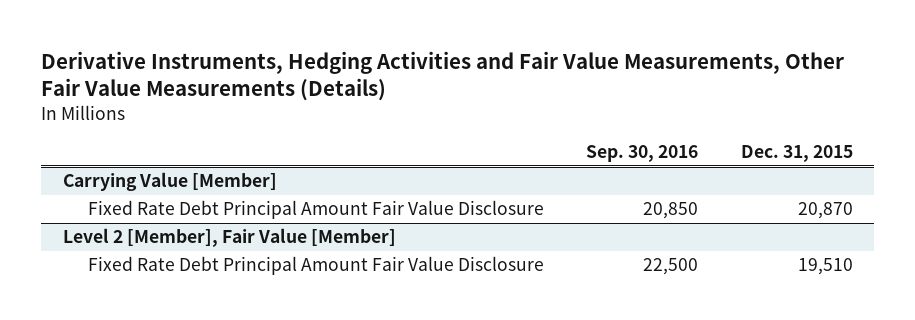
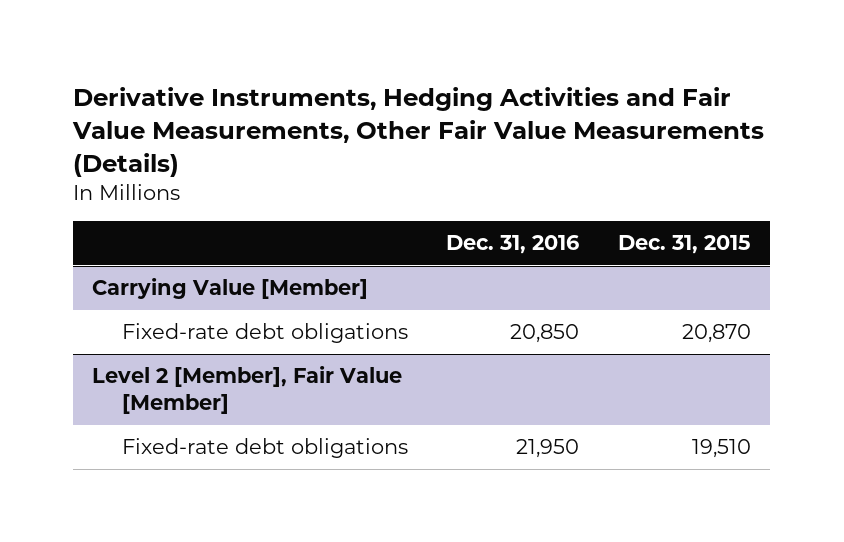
- | Sep. 30, 2016 | Dec. 31, 2015
+ | Dec. 31, 2016 | Dec. 31, 2015
@ Carrying Value [Member]
- Fixed Rate Debt Principal Amount Fair Value Disclosure | 20,850 | 20,870
+ Fixed-rate debt obligations | 20,850 | 20,870
@ Level 2 [Member], Fair Value [Member]
- Fixed Rate Debt Principal Amount Fair Value Disclosure | 22,500 | 19,510
+ Fixed-rate debt obligations | 21,950 | 19,510

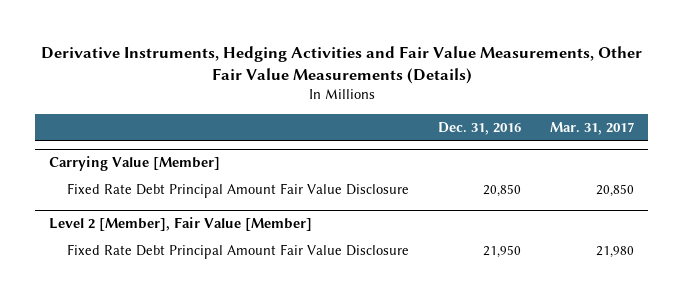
- | Dec. 31, 2016 | Dec. 31, 2015
+ | Dec. 31, 2016 | Mar. 31, 2017
@ Carrying Value [Member]
- Fixed-rate debt obligations | 20,850 | 20,870
+ Fixed Rate Debt Principal Amount Fair Value Disclosure | 20,850 | 20,850
@ Level 2 [Member], Fair Value [Member]
- Fixed-rate debt obligations | 21,950 | 19,510
+ Fixed Rate Debt Principal Amount Fair Value Disclosure | 21,950 | 21,980

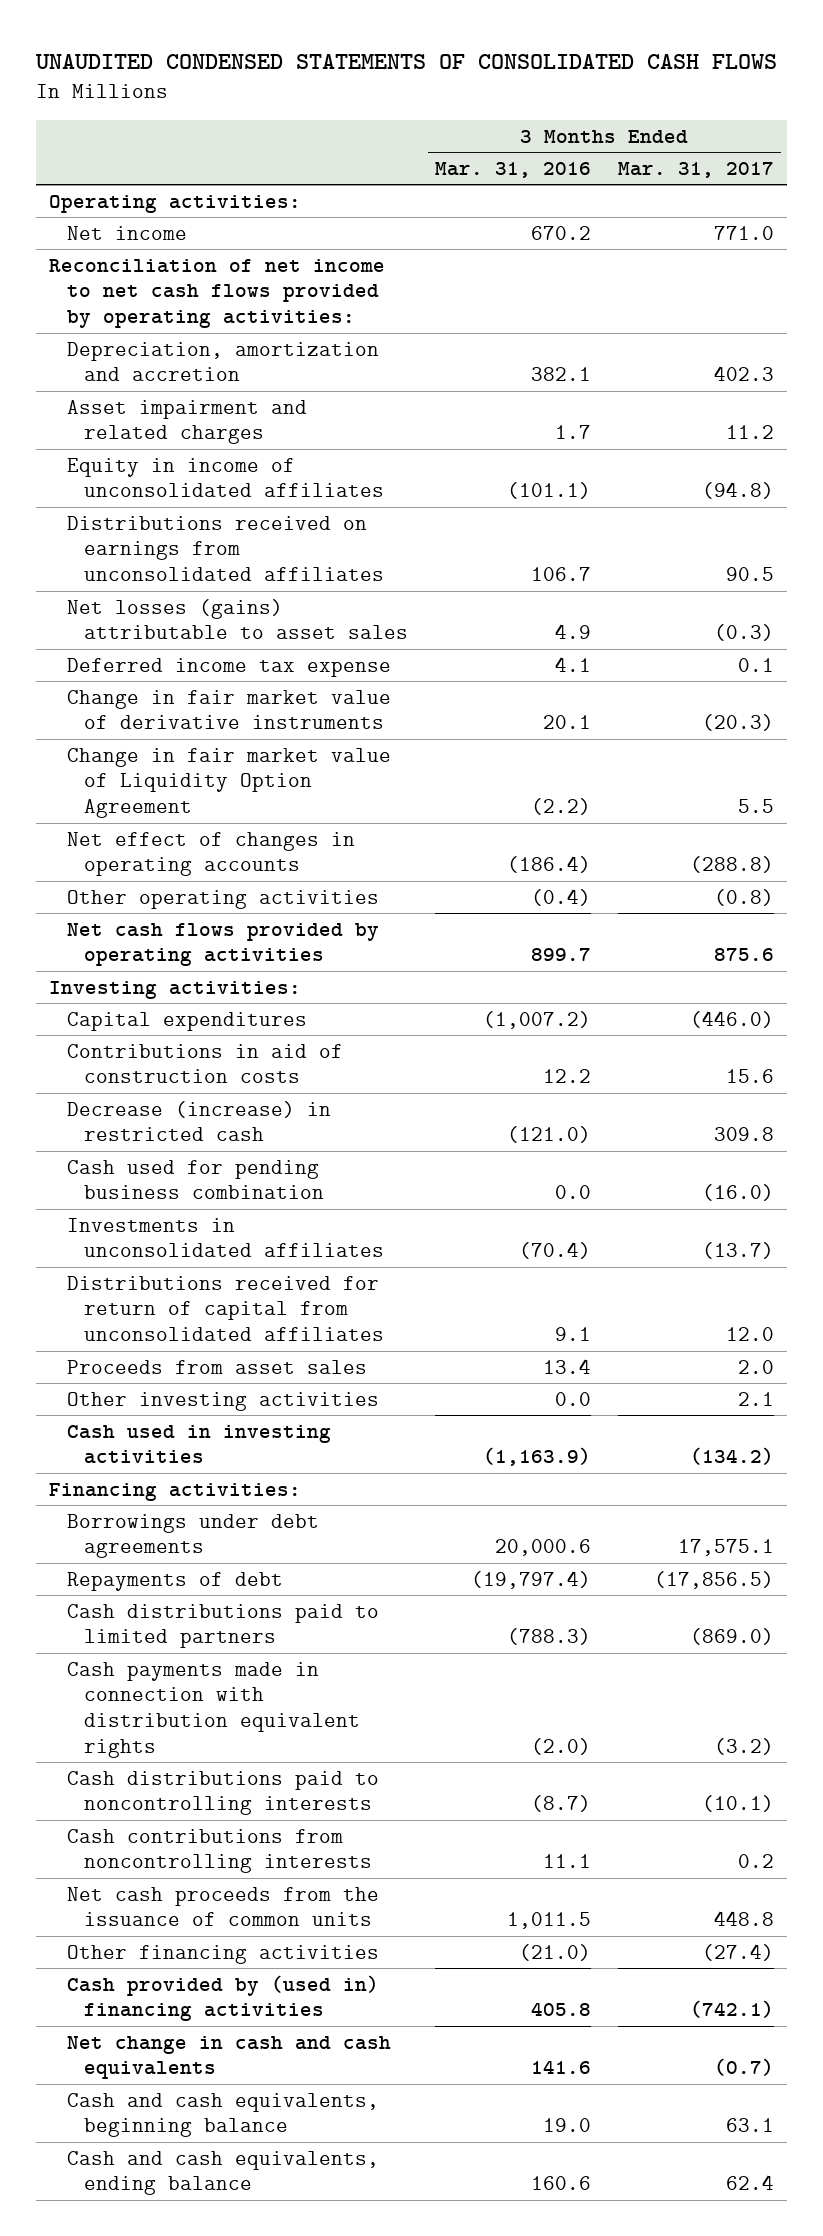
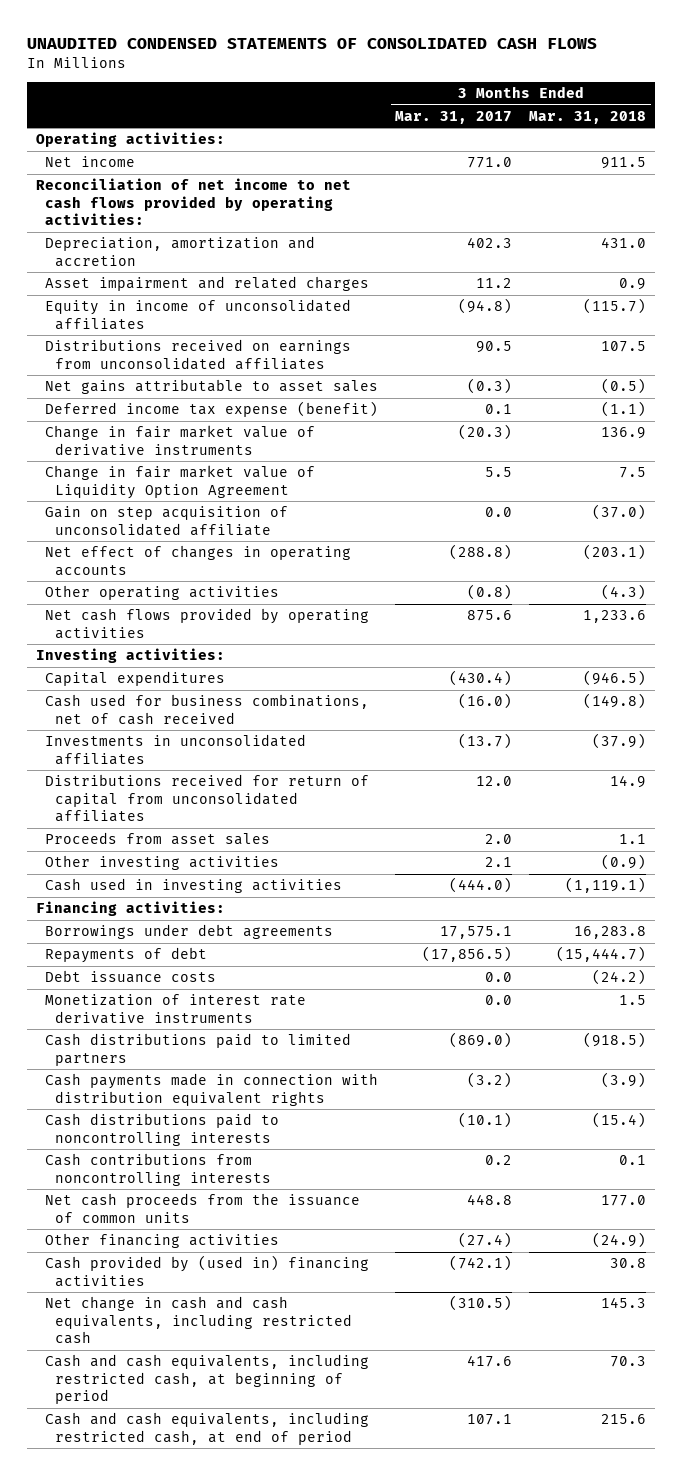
- | 3 Months Ended Mar. 31, 2016 | 3 Months Ended Mar. 31, 2017
+ | 3 Months Ended Mar. 31, 2017 | 3 Months Ended Mar. 31, 2018
- Net losses (gains) attributable to asset sales | 4.9 | (0.3)
- Deferred income tax expense | 4.1 | 0.1
+ Net gains attributable to asset sales | (0.3) | (0.5)
+ Deferred income tax expense (benefit) | 0.1 | (1.1)
+ Gain on step acquisition of unconsolidated affiliate | 0.0 | (37.0)
- Capital expenditures | (1,007.2) | (446.0)
- Contributions in aid of construction costs | 12.2 | 15.6
- Decrease (increase) in restricted cash | (121.0) | 309.8
- Cash used for pending business combination | 0.0 | (16.0)
+ Capital expenditures | (430.4) | (946.5)
+ Cash used for business combinations, net of cash received | (16.0) | (149.8)
- Cash used in investing activities | (1,163.9) | (134.2)
+ Cash used in investing activities | (444.0) | (1,119.1)
+ Debt issuance costs | 0.0 | (24.2)
+ Monetization of interest rate derivative instruments | 0.0 | 1.5
- Net change in cash and cash equivalents | 141.6 | (0.7)
- Cash and cash equivalents, beginning balance | 19.0 | 63.1
- Cash and cash equivalents, ending balance | 160.6 | 62.4
+ Net change in cash and cash equivalents, including restricted cash | (310.5) | 145.3
+ Cash and cash equivalents, including restricted cash, at beginning of period | 417.6 | 70.3
+ Cash and cash equivalents, including restricted cash, at end of period | 107.1 | 215.6

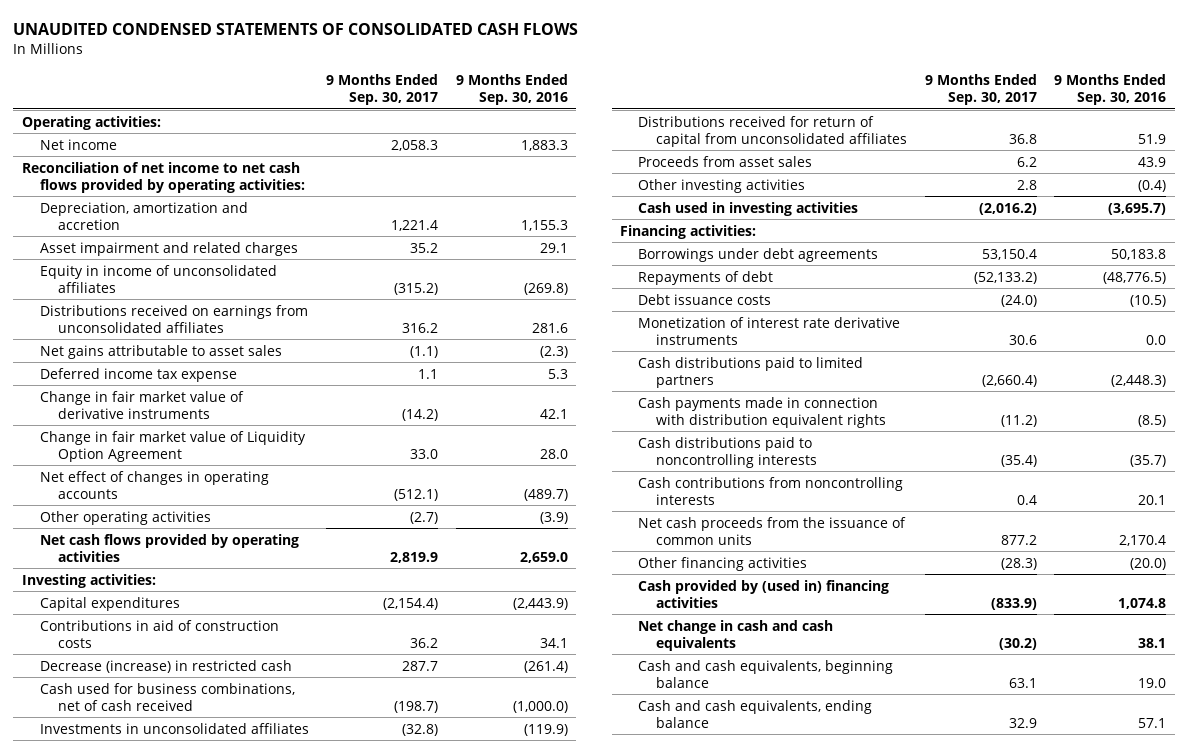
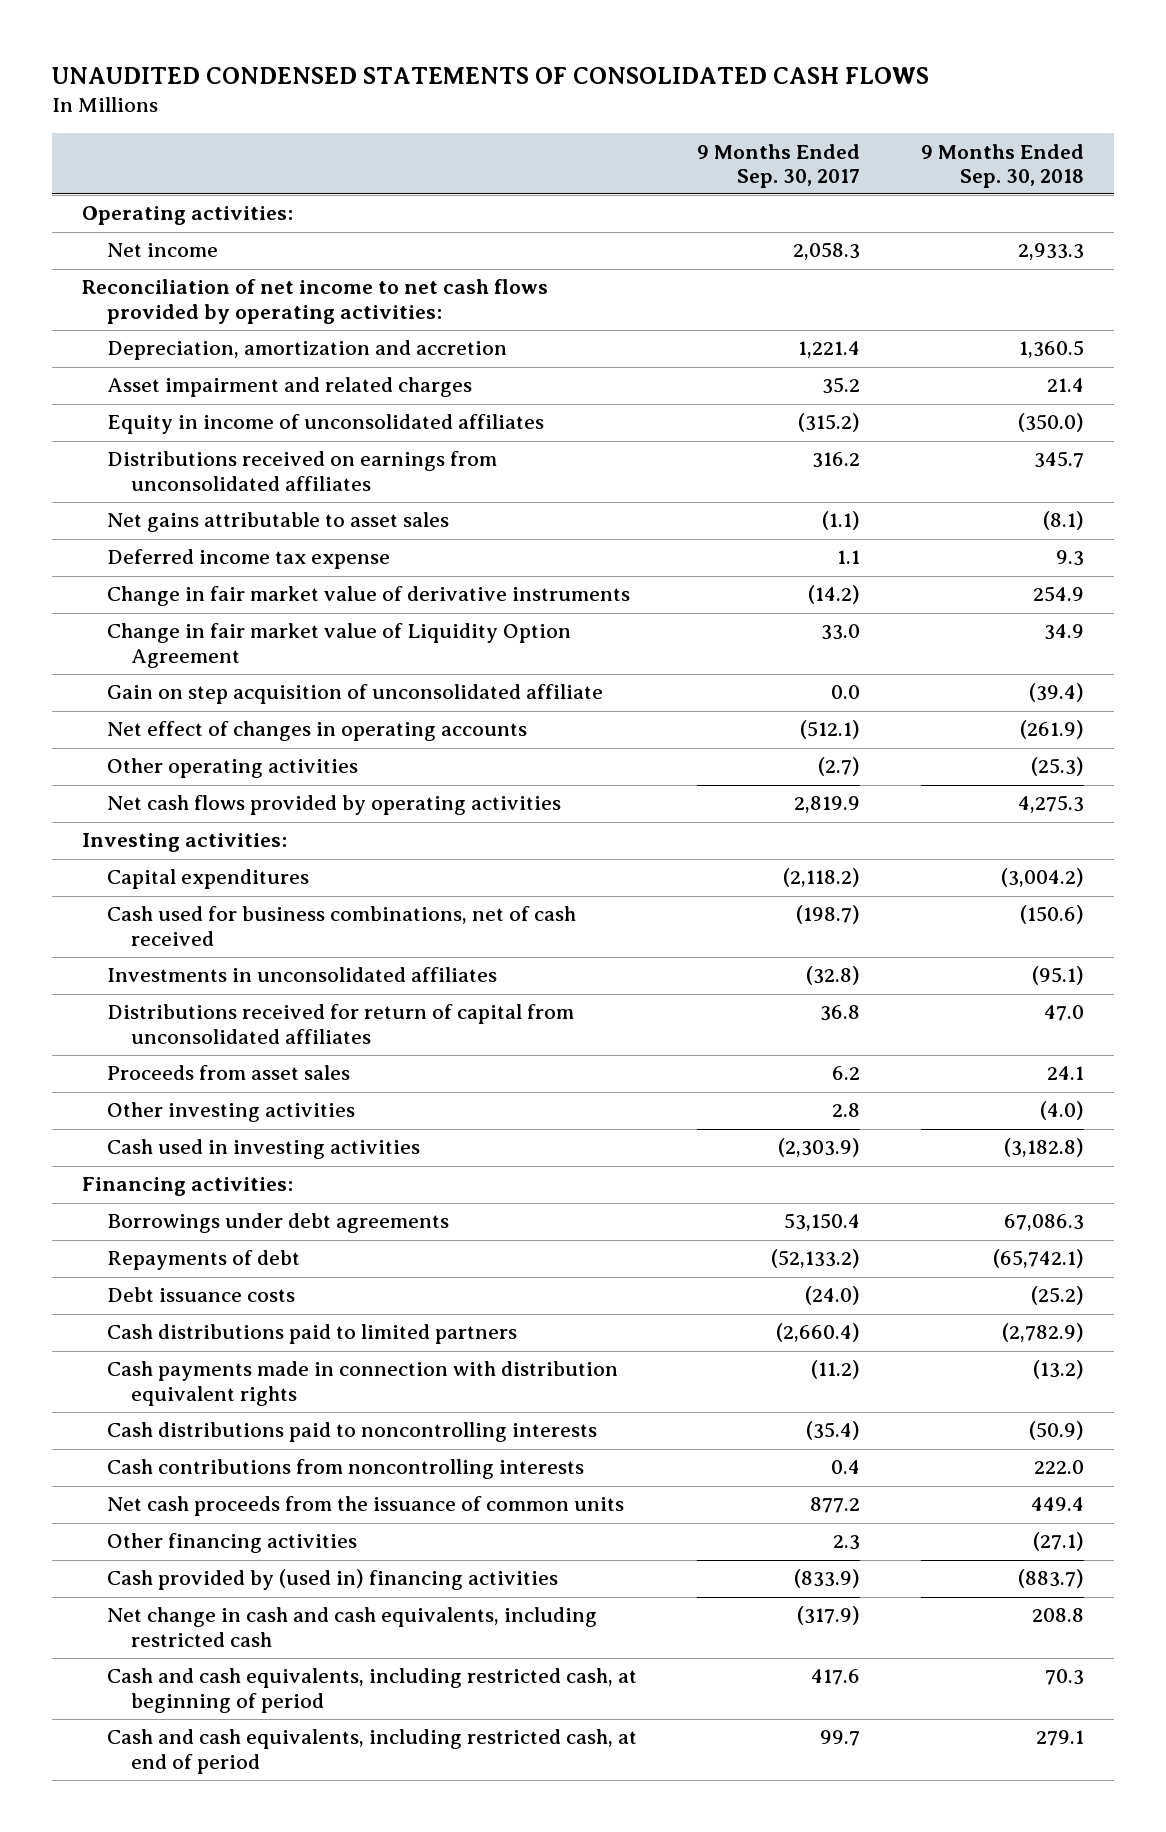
- | 9 Months Ended Sep. 30, 2017 | 9 Months Ended Sep. 30, 2016
+ | 9 Months Ended Sep. 30, 2017 | 9 Months Ended Sep. 30, 2018
+ Gain on step acquisition of unconsolidated affiliate | 0.0 | (39.4)
- Capital expenditures | (2,154.4) | (2,443.9)
- Contributions in aid of construction costs | 36.2 | 34.1
- Decrease (increase) in restricted cash | 287.7 | (261.4)
+ Capital expenditures | (2,118.2) | (3,004.2)
- Cash used in investing activities | (2,016.2) | (3,695.7)
+ Cash used in investing activities | (2,303.9) | (3,182.8)
- Monetization of interest rate derivative instruments | 30.6 | 0.0
- Other financing activities | (28.3) | (20.0)
+ Other financing activities | 2.3 | (27.1)
- Net change in cash and cash equivalents | (30.2) | 38.1
- Cash and cash equivalents, beginning balance | 63.1 | 19.0
- Cash and cash equivalents, ending balance | 32.9 | 57.1
+ Net change in cash and cash equivalents, including restricted cash | (317.9) | 208.8
+ Cash and cash equivalents, including restricted cash, at beginning of period | 417.6 | 70.3
+ Cash and cash equivalents, including restricted cash, at end of period | 99.7 | 279.1

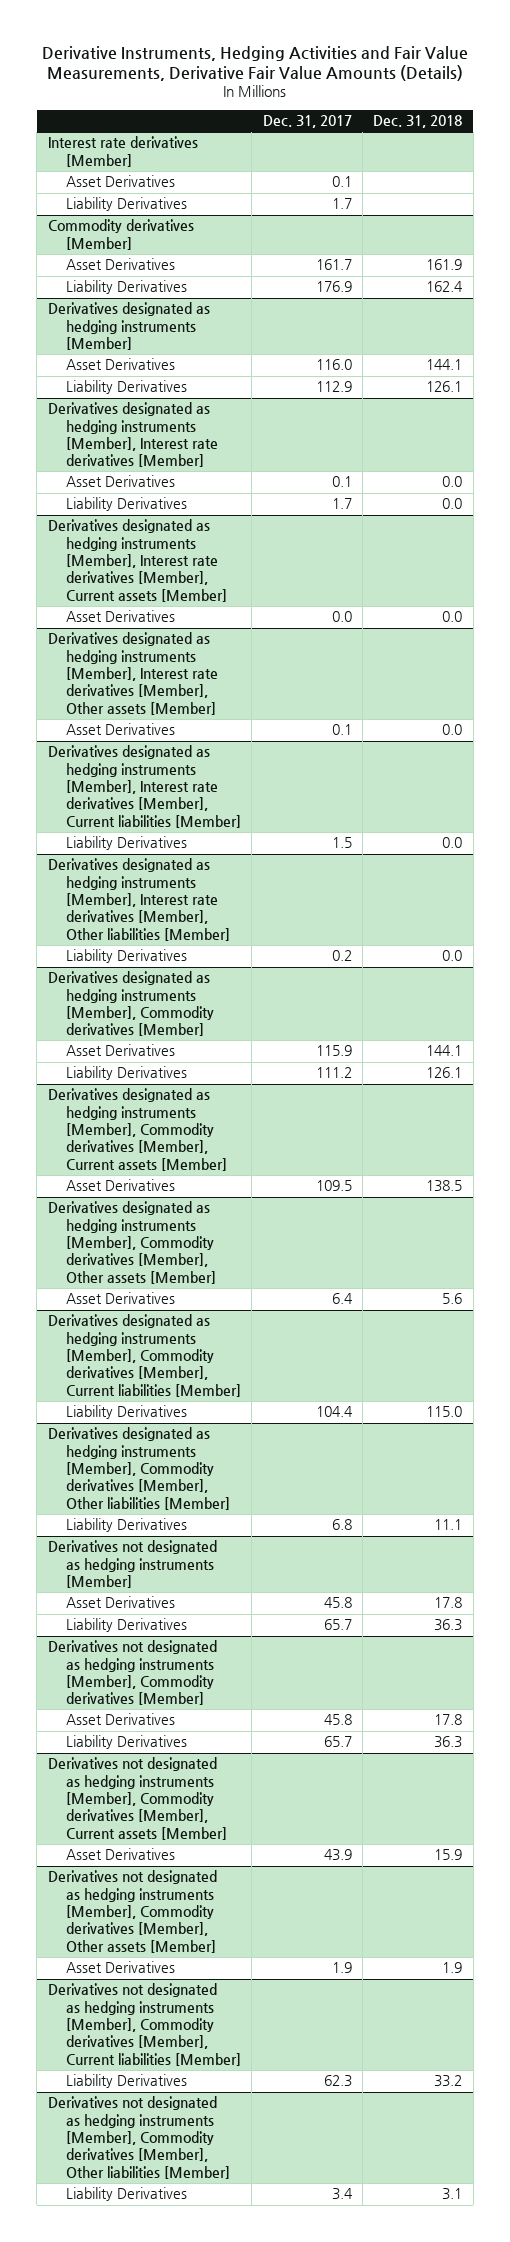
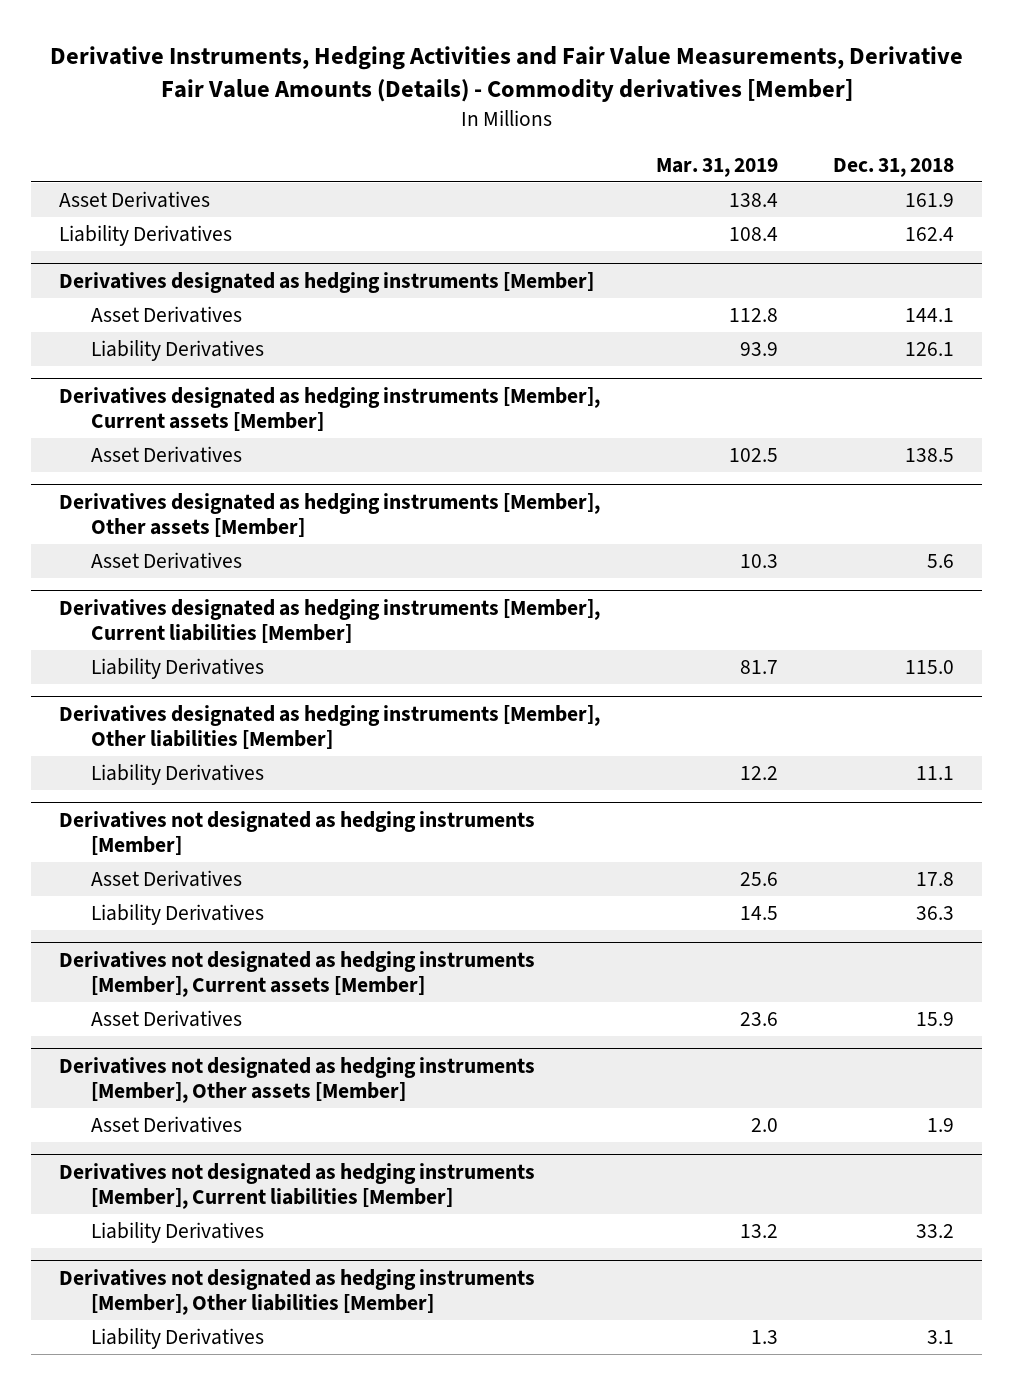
- Derivative Instruments, Hedging Activities and Fair Value Measurements, Derivative Fair Value Amounts (Details)
+ Derivative Instruments, Hedging Activities and Fair Value Measurements, Derivative Fair Value Amounts (Details) - Commodity derivatives [Member]
- | Dec. 31, 2017 | Dec. 31, 2018
+ | Mar. 31, 2019 | Dec. 31, 2018
- Interest rate derivatives [Member]
- Asset Derivatives | 0.1 |
- Liability Derivatives | 1.7 |
- Commodity derivatives [Member]
- Derivatives designated as hedging instruments [Member], Interest rate derivatives [Member]
- Asset Derivatives | 0.1 | 0.0
- Liability Derivatives | 1.7 | 0.0
- Derivatives designated as hedging instruments [Member], Interest rate derivatives [Member], Current assets [Member]
- Asset Derivatives | 0.0 | 0.0
- Derivatives designated as hedging instruments [Member], Interest rate derivatives [Member], Other assets [Member]
- Asset Derivatives | 0.1 | 0.0
- Derivatives designated as hedging instruments [Member], Interest rate derivatives [Member], Current liabilities [Member]
- Liability Derivatives | 1.5 | 0.0
- Derivatives designated as hedging instruments [Member], Interest rate derivatives [Member], Other liabilities [Member]
- Liability Derivatives | 0.2 | 0.0
- Derivatives designated as hedging instruments [Member], Commodity derivatives [Member]
- Asset Derivatives | 115.9 | 144.1
- Liability Derivatives | 111.2 | 126.1
- Derivatives designated as hedging instruments [Member], Commodity derivatives [Member], Current assets [Member]
+ Derivatives designated as hedging instruments [Member], Current assets [Member]
- Derivatives designated as hedging instruments [Member], Commodity derivatives [Member], Other assets [Member]
+ Derivatives designated as hedging instruments [Member], Other assets [Member]
- Derivatives designated as hedging instruments [Member], Commodity derivatives [Member], Current liabilities [Member]
+ Derivatives designated as hedging instruments [Member], Current liabilities [Member]
- Derivatives designated as hedging instruments [Member], Commodity derivatives [Member], Other liabilities [Member]
+ Derivatives designated as hedging instruments [Member], Other liabilities [Member]
- Derivatives not designated as hedging instruments [Member], Commodity derivatives [Member]
- Asset Derivatives | 45.8 | 17.8
- Liability Derivatives | 65.7 | 36.3
- Derivatives not designated as hedging instruments [Member], Commodity derivatives [Member], Current assets [Member]
+ Derivatives not designated as hedging instruments [Member], Current assets [Member]
- Derivatives not designated as hedging instruments [Member], Commodity derivatives [Member], Other assets [Member]
+ Derivatives not designated as hedging instruments [Member], Other assets [Member]
- Derivatives not designated as hedging instruments [Member], Commodity derivatives [Member], Current liabilities [Member]
+ Derivatives not designated as hedging instruments [Member], Current liabilities [Member]
- Derivatives not designated as hedging instruments [Member], Commodity derivatives [Member], Other liabilities [Member]
+ Derivatives not designated as hedging instruments [Member], Other liabilities [Member]

